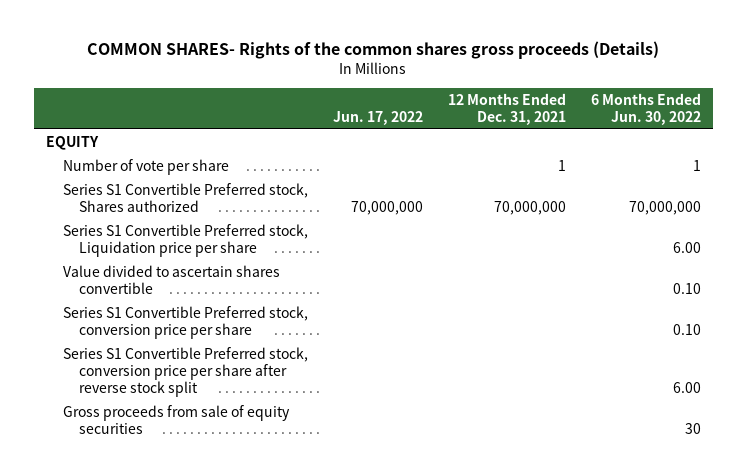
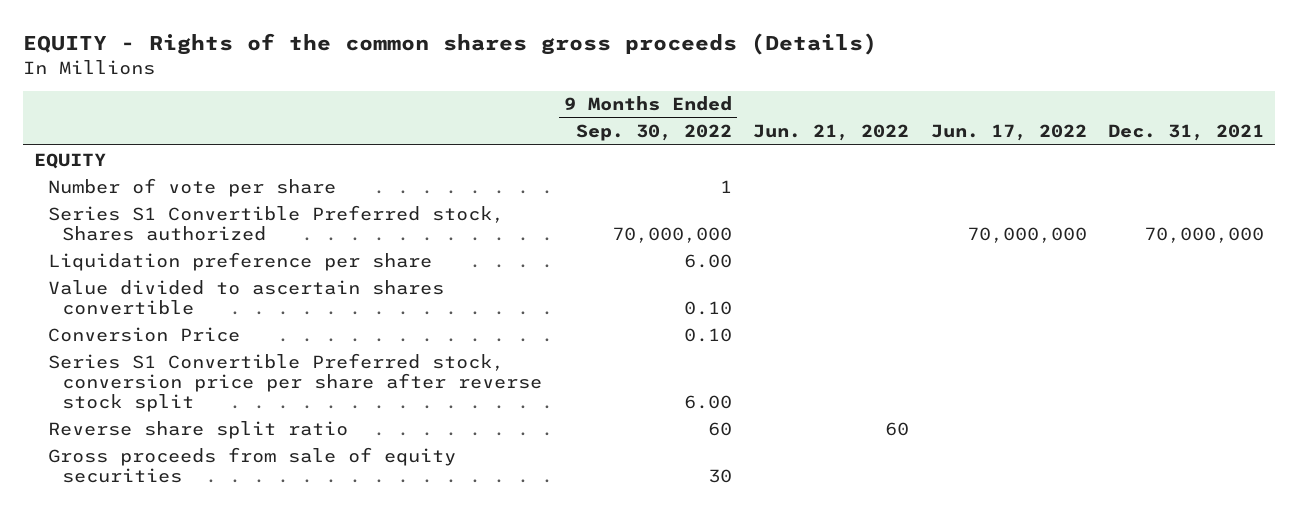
- COMMON SHARES- Rights of the common shares gross proceeds (Details)
+ EQUITY - Rights of the common shares gross proceeds (Details)
- | Jun. 17, 2022 | 12 Months Ended Dec. 31, 2021 | 6 Months Ended Jun. 30, 2022
+ | 9 Months Ended Sep. 30, 2022 | Jun. 21, 2022 | Jun. 17, 2022 | Dec. 31, 2021
- Series S1 Convertible Preferred stock, Liquidation price per share | | | 6.00
+ Liquidation preference per share | 6.00 | | |
- Series S1 Convertible Preferred stock, conversion price per share | | | 0.10
+ Conversion Price | 0.10 | | |
+ Reverse share split ratio | 60 | 60 | |

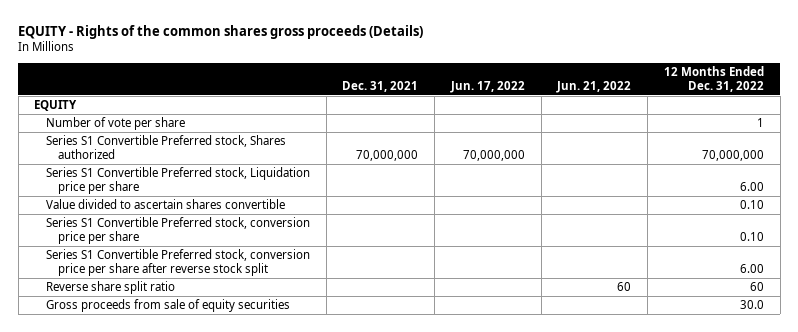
- | 9 Months Ended Sep. 30, 2022 | Jun. 21, 2022 | Jun. 17, 2022 | Dec. 31, 2021
+ | Dec. 31, 2021 | Jun. 17, 2022 | Jun. 21, 2022 | 12 Months Ended Dec. 31, 2022
- Liquidation preference per share | 6.00 | | |
+ Series S1 Convertible Preferred stock, Liquidation price per share | | | | 6.00
- Conversion Price | 0.10 | | |
+ Series S1 Convertible Preferred stock, conversion price per share | | | | 0.10

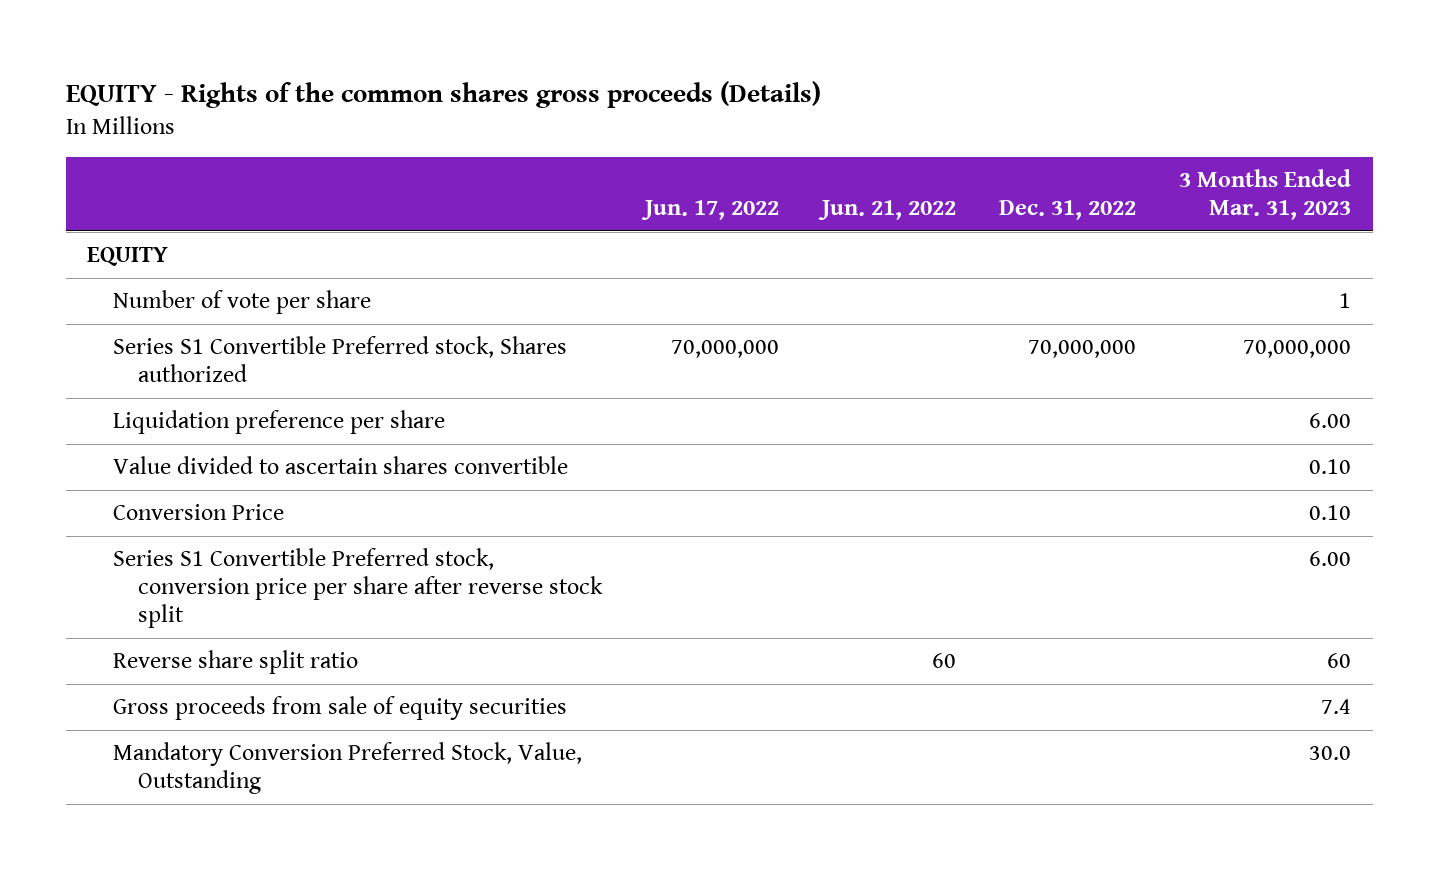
- | Dec. 31, 2021 | Jun. 17, 2022 | Jun. 21, 2022 | 12 Months Ended Dec. 31, 2022
+ | Jun. 17, 2022 | Jun. 21, 2022 | Dec. 31, 2022 | 3 Months Ended Mar. 31, 2023
- Series S1 Convertible Preferred stock, Liquidation price per share | | | | 6.00
+ Liquidation preference per share | | | | 6.00
- Series S1 Convertible Preferred stock, conversion price per share | | | | 0.10
+ Conversion Price | | | | 0.10
+ Mandatory Conversion Preferred Stock, Value, Outstanding | | | | 30.0

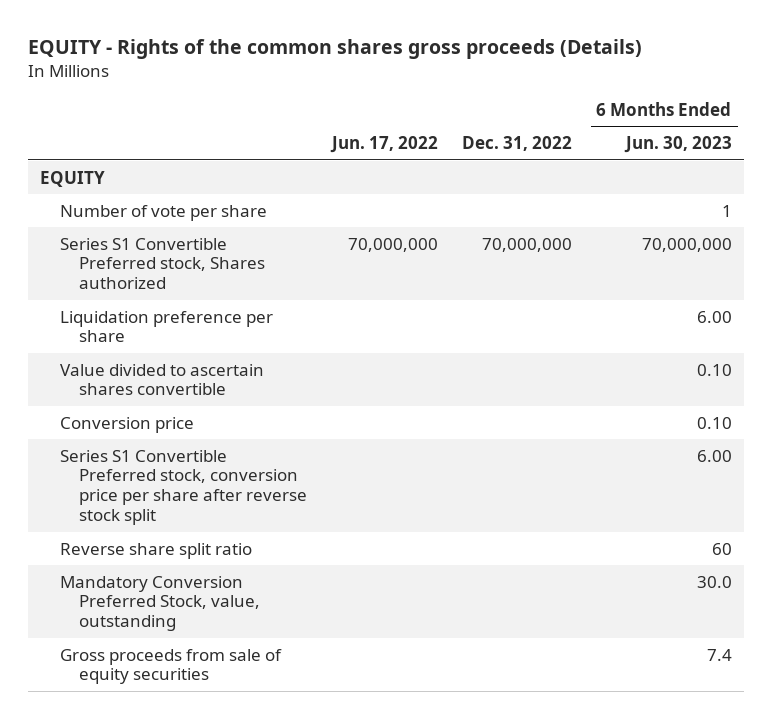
- | Jun. 17, 2022 | Jun. 21, 2022 | Dec. 31, 2022 | 3 Months Ended Mar. 31, 2023
+ | Jun. 17, 2022 | Dec. 31, 2022 | 6 Months Ended Jun. 30, 2023
- Conversion Price | | | | 0.10
+ Conversion price | | | 0.10
+ Mandatory Conversion Preferred Stock, value, outstanding | | | 30.0
- Mandatory Conversion Preferred Stock, Value, Outstanding | | | | 30.0

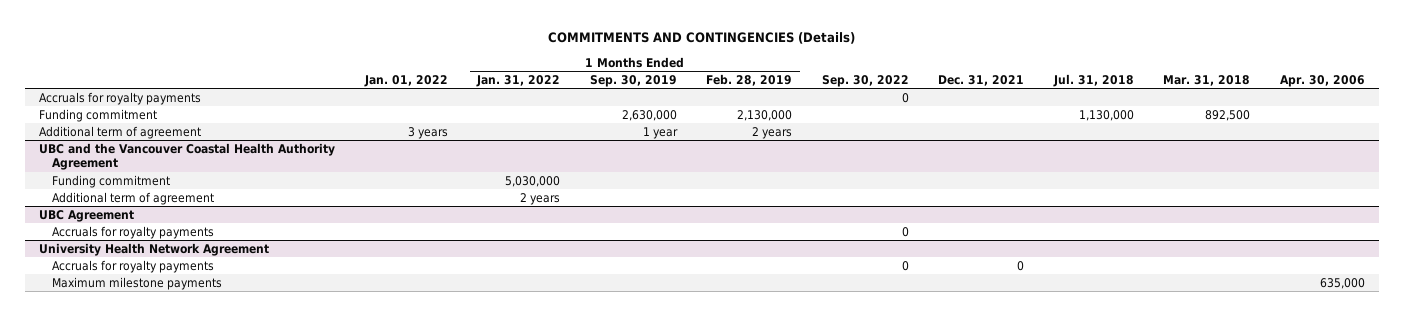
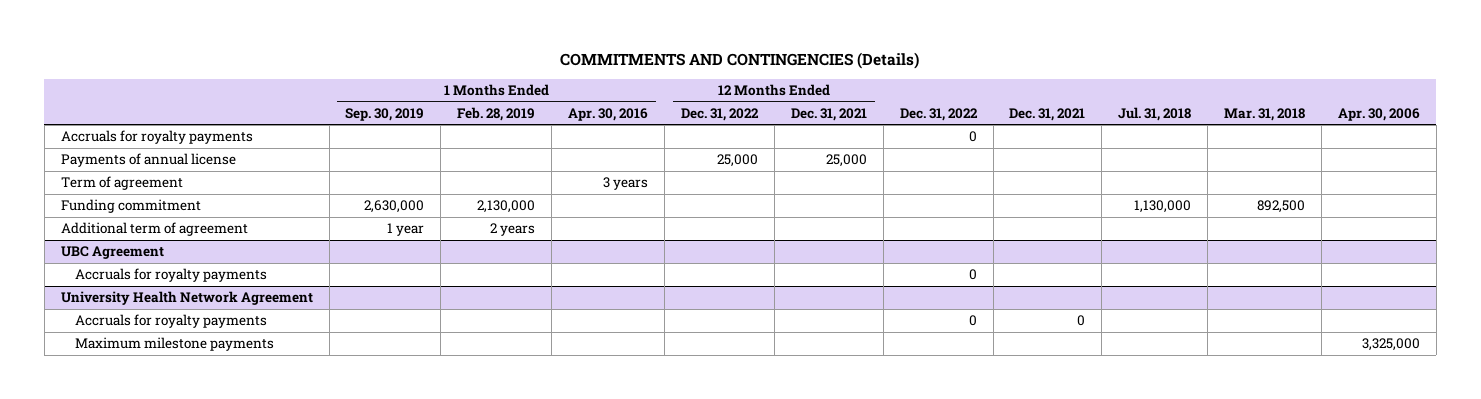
- | Jan. 01, 2022 | 1 Months Ended Jan. 31, 2022 | 1 Months Ended Sep. 30, 2019 | 1 Months Ended Feb. 28, 2019 | Sep. 30, 2022 | Dec. 31, 2021 | Jul. 31, 2018 | Mar. 31, 2018 | Apr. 30, 2006
+ | 1 Months Ended Sep. 30, 2019 | 1 Months Ended Feb. 28, 2019 | 1 Months Ended Apr. 30, 2016 | 12 Months Ended Dec. 31, 2022 | 12 Months Ended Dec. 31, 2021 | Dec. 31, 2022 | Dec. 31, 2021 | Jul. 31, 2018 | Mar. 31, 2018 | Apr. 30, 2006
+ Payments of annual license | | | | 25,000 | 25,000 | | | | |
+ Term of agreement | | | 3 years | | | | | | |
- UBC and the Vancouver Coastal Health Authority Agreement
- Funding commitment | | 5,030,000 | | | | | | |
- Additional term of agreement | | 2 years | | | | | | |
@ University Health Network Agreement
- Maximum milestone payments | | | | | | | | | 635,000
+ Maximum milestone payments | | | | | | | | | | 3,325,000

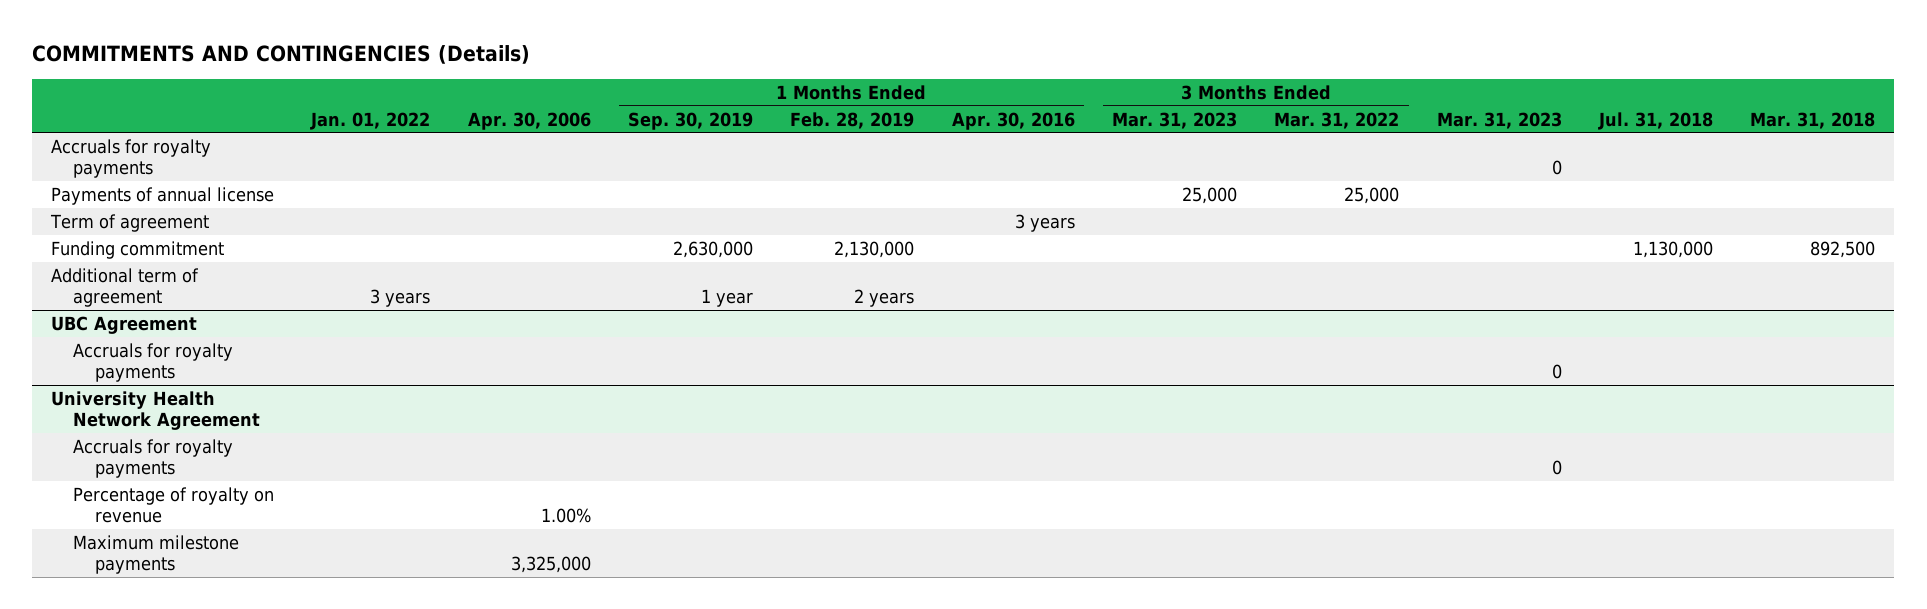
- | 1 Months Ended Sep. 30, 2019 | 1 Months Ended Feb. 28, 2019 | 1 Months Ended Apr. 30, 2016 | 12 Months Ended Dec. 31, 2022 | 12 Months Ended Dec. 31, 2021 | Dec. 31, 2022 | Dec. 31, 2021 | Jul. 31, 2018 | Mar. 31, 2018 | Apr. 30, 2006
+ | Jan. 01, 2022 | Apr. 30, 2006 | 1 Months Ended Sep. 30, 2019 | 1 Months Ended Feb. 28, 2019 | 1 Months Ended Apr. 30, 2016 | 3 Months Ended Mar. 31, 2023 | 3 Months Ended Mar. 31, 2022 | Mar. 31, 2023 | Jul. 31, 2018 | Mar. 31, 2018
@ University Health Network Agreement
+ Percentage of royalty on revenue | | 1.00% | | | | | | | |

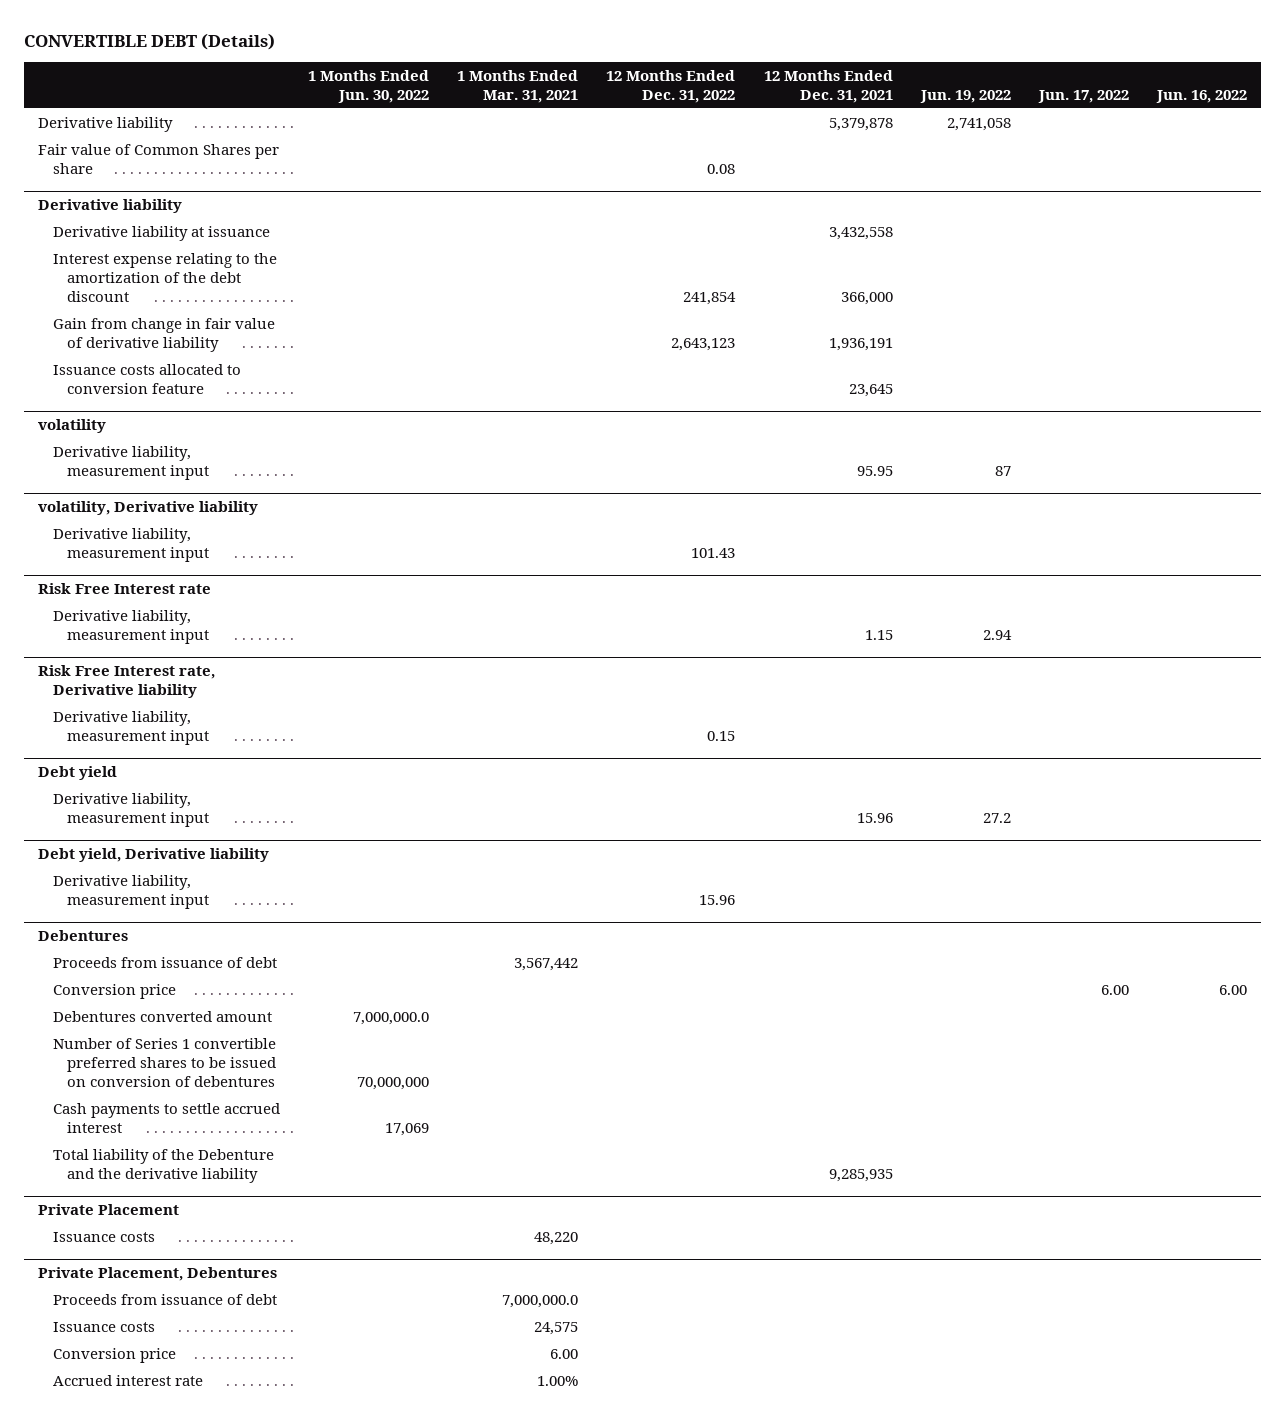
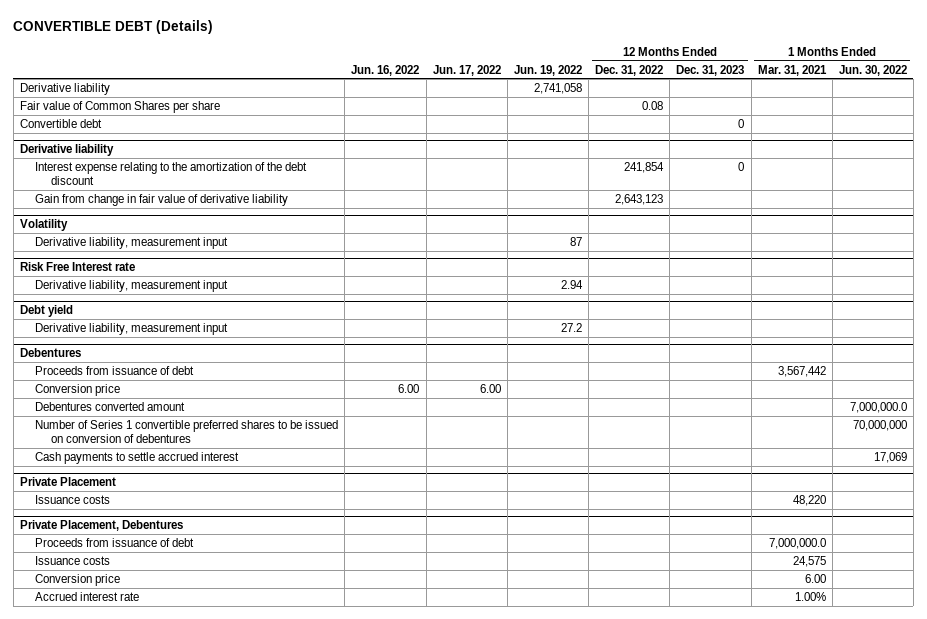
- | 1 Months Ended Jun. 30, 2022 | 1 Months Ended Mar. 31, 2021 | 12 Months Ended Dec. 31, 2022 | 12 Months Ended Dec. 31, 2021 | Jun. 19, 2022 | Jun. 17, 2022 | Jun. 16, 2022
+ | Jun. 16, 2022 | Jun. 17, 2022 | Jun. 19, 2022 | 12 Months Ended Dec. 31, 2022 | 12 Months Ended Dec. 31, 2023 | 1 Months Ended Mar. 31, 2021 | 1 Months Ended Jun. 30, 2022
+ Convertible debt | | | | | 0 | |
@ Derivative liability
- Derivative liability at issuance | | | | 3,432,558 | | |
- Issuance costs allocated to conversion feature | | | | 23,645 | | |
- volatility
+ Volatility
- volatility, Derivative liability
- Derivative liability, measurement input | | | 101.43 | | | |
- Risk Free Interest rate, Derivative liability
- Derivative liability, measurement input | | | 0.15 | | | |
- Debt yield, Derivative liability
- Derivative liability, measurement input | | | 15.96 | | | |
@ Debentures
- Total liability of the Debenture and the derivative liability | | | | 9,285,935 | | |

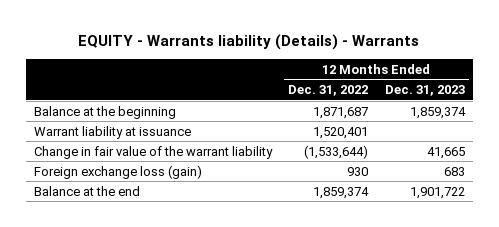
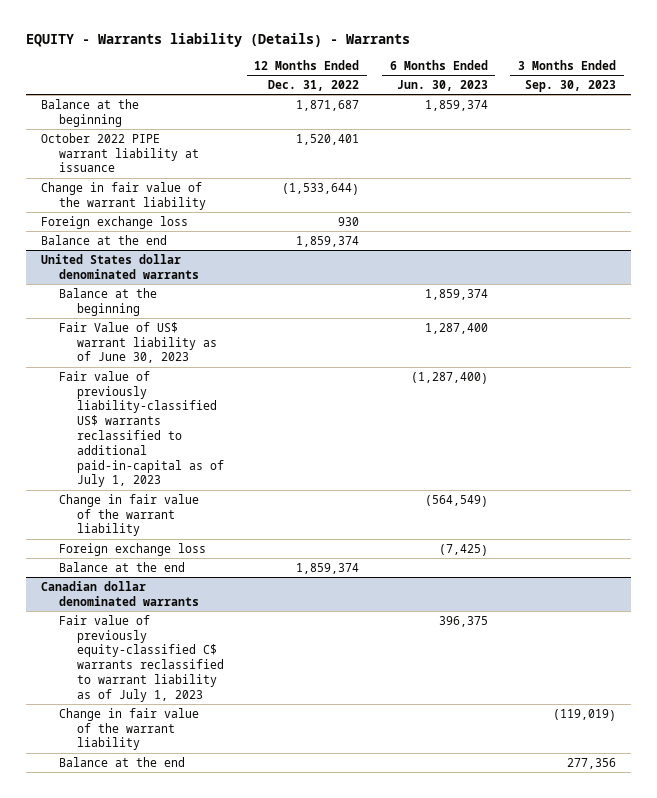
- | 12 Months Ended Dec. 31, 2022 | 12 Months Ended Dec. 31, 2023
+ | 12 Months Ended Dec. 31, 2022 | 6 Months Ended Jun. 30, 2023 | 3 Months Ended Sep. 30, 2023
- Warrant liability at issuance | 1,520,401 |
+ October 2022 PIPE warrant liability at issuance | 1,520,401 | |
- Foreign exchange loss (gain) | 930 | 683
+ Foreign exchange loss | 930 | |
+ United States dollar denominated warrants
+ Balance at the beginning | | 1,859,374 |
+ Fair Value of US$ warrant liability as of June 30, 2023 | | 1,287,400 |
+ Fair value of previously liability-classified US$ warrants reclassified to additional paid-in-capital as of July 1, 2023 | | (1,287,400) |
+ Change in fair value of the warrant liability | | (564,549) |
+ Foreign exchange loss | | (7,425) |
+ Balance at the end | 1,859,374 | |
+ Canadian dollar denominated warrants
+ Fair value of previously equity-classified C$ warrants reclassified to warrant liability as of July 1, 2023 | | 396,375 |
+ Change in fair value of the warrant liability | | | (119,019)
+ Balance at the end | | | 277,356

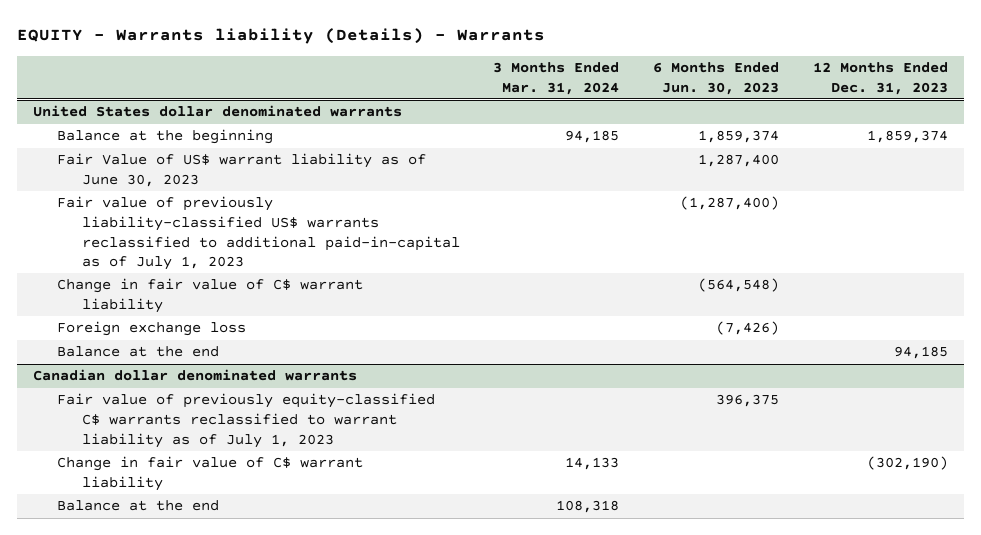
- | 12 Months Ended Dec. 31, 2022 | 6 Months Ended Jun. 30, 2023 | 3 Months Ended Sep. 30, 2023
+ | 3 Months Ended Mar. 31, 2024 | 6 Months Ended Jun. 30, 2023 | 12 Months Ended Dec. 31, 2023
- Balance at the beginning | 1,871,687 | 1,859,374 |
- October 2022 PIPE warrant liability at issuance | 1,520,401 | |
- Change in fair value of the warrant liability | (1,533,644) | |
- Foreign exchange loss | 930 | |
- Balance at the end | 1,859,374 | |
@ United States dollar denominated warrants
- Change in fair value of the warrant liability | | (564,549) |
- Foreign exchange loss | | (7,425) |
+ Change in fair value of C$ warrant liability | | (564,548) |
+ Foreign exchange loss | | (7,426) |
@ Canadian dollar denominated warrants
- Change in fair value of the warrant liability | | | (119,019)
+ Change in fair value of C$ warrant liability | 14,133 | | (302,190)

